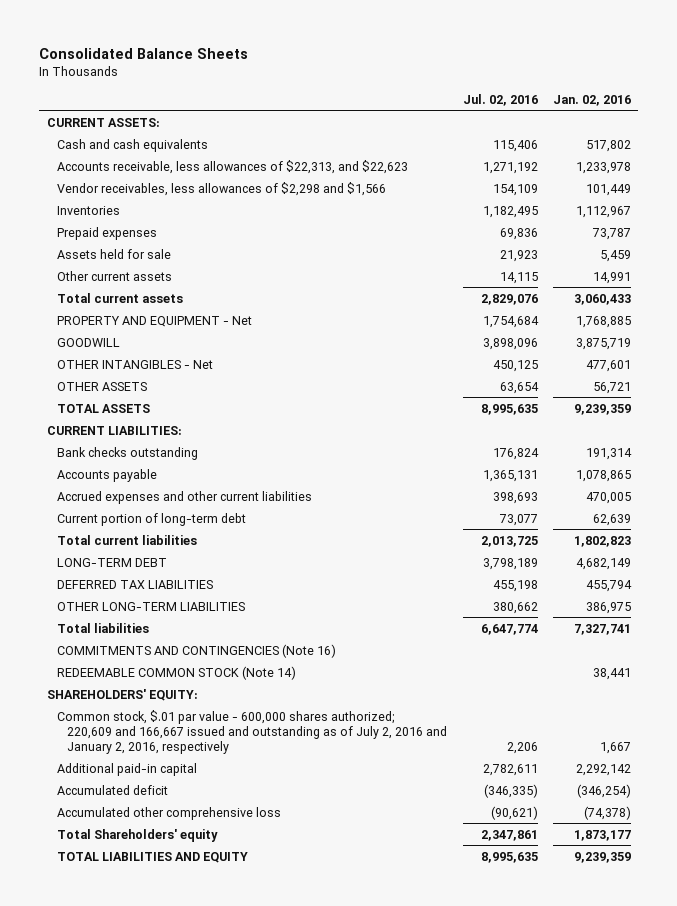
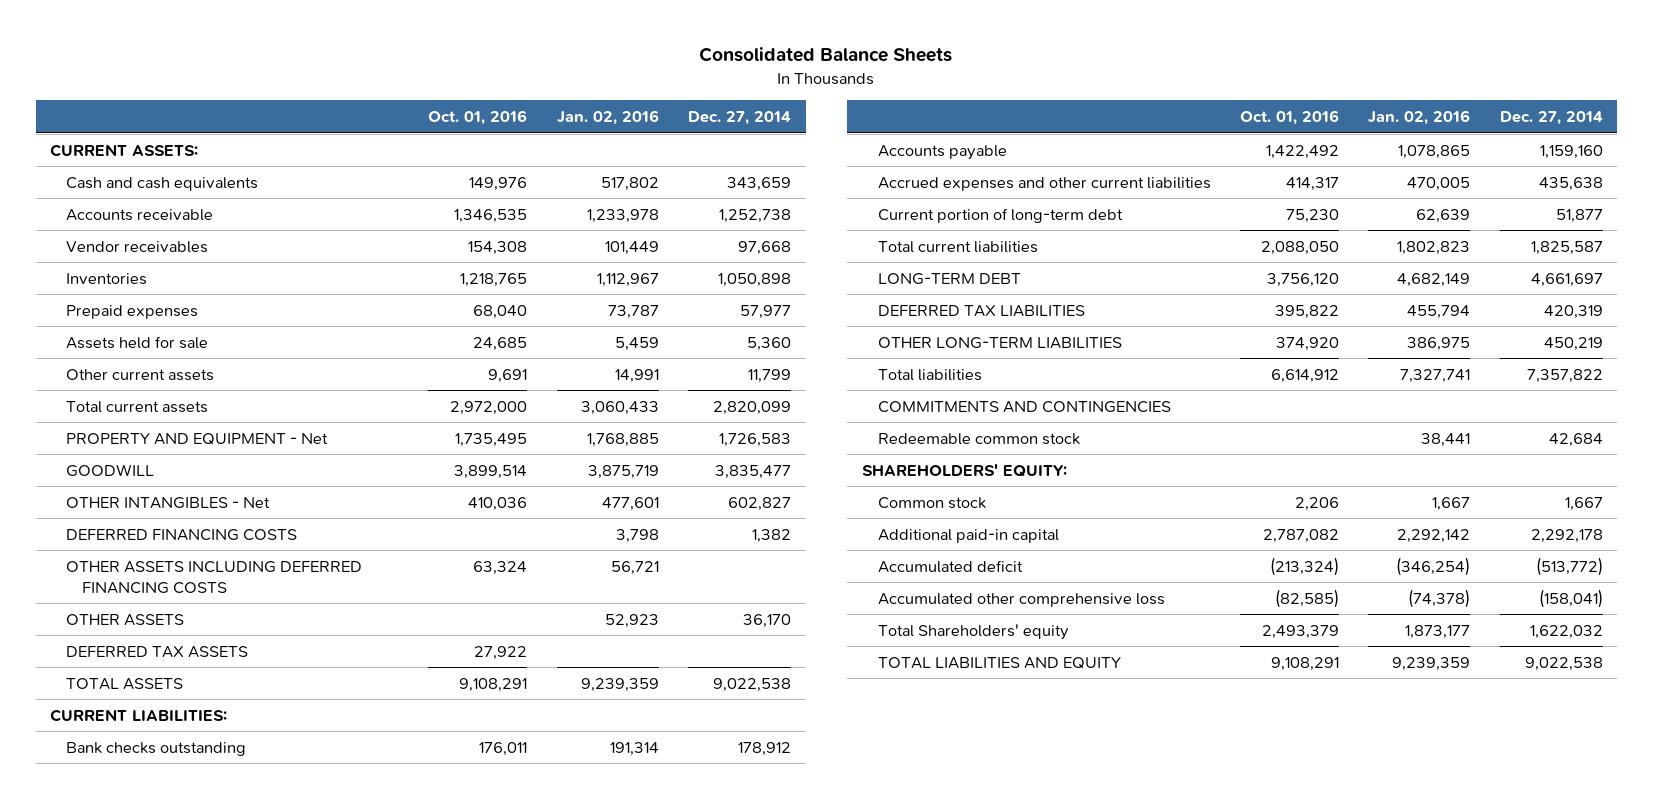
- | Jul. 02, 2016 | Jan. 02, 2016
+ | Oct. 01, 2016 | Jan. 02, 2016 | Dec. 27, 2014
- Accounts receivable, less allowances of $22,313, and $22,623 | 1,271,192 | 1,233,978
- Vendor receivables, less allowances of $2,298 and $1,566 | 154,109 | 101,449
+ Accounts receivable | 1,346,535 | 1,233,978 | 1,252,738
+ Vendor receivables | 154,308 | 101,449 | 97,668
- OTHER ASSETS | 63,654 | 56,721
+ DEFERRED FINANCING COSTS | | 3,798 | 1,382
+ OTHER ASSETS INCLUDING DEFERRED FINANCING COSTS | 63,324 | 56,721 |
+ OTHER ASSETS | | 52,923 | 36,170
+ DEFERRED TAX ASSETS | 27,922 | |
- COMMITMENTS AND CONTINGENCIES (Note 16)
- REDEEMABLE COMMON STOCK (Note 14) | | 38,441
+ COMMITMENTS AND CONTINGENCIES
+ Redeemable common stock | | 38,441 | 42,684
- Common stock, $.01 par value - 600,000 shares authorized; 220,609 and 166,667 issued and outstanding as of July 2, 2016 and January 2, 2016, respectively | 2,206 | 1,667
+ Common stock | 2,206 | 1,667 | 1,667

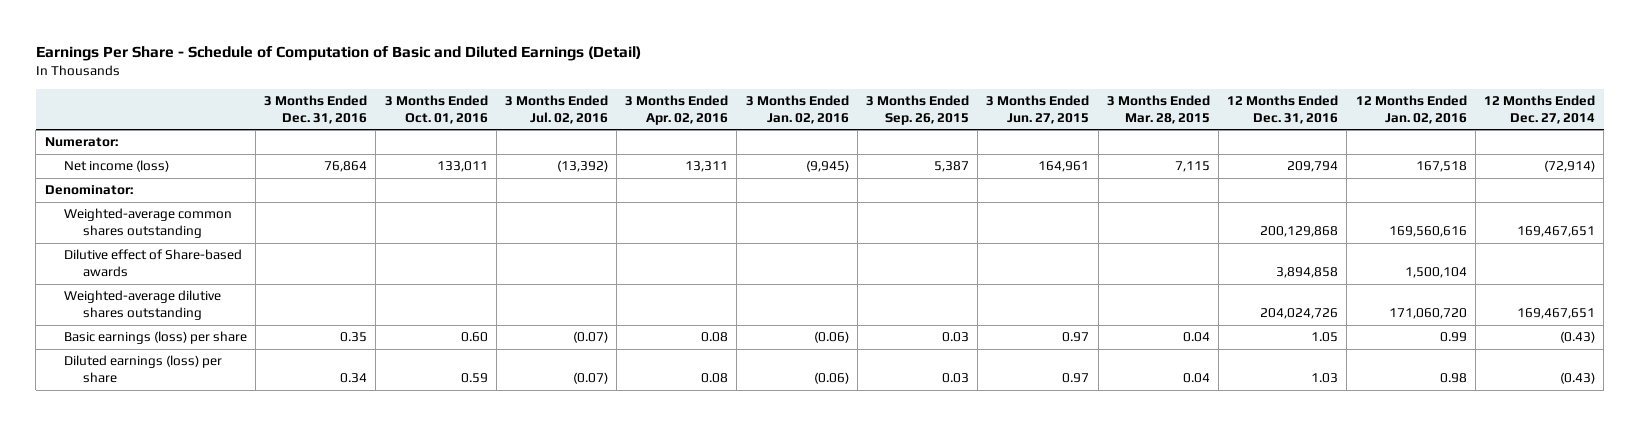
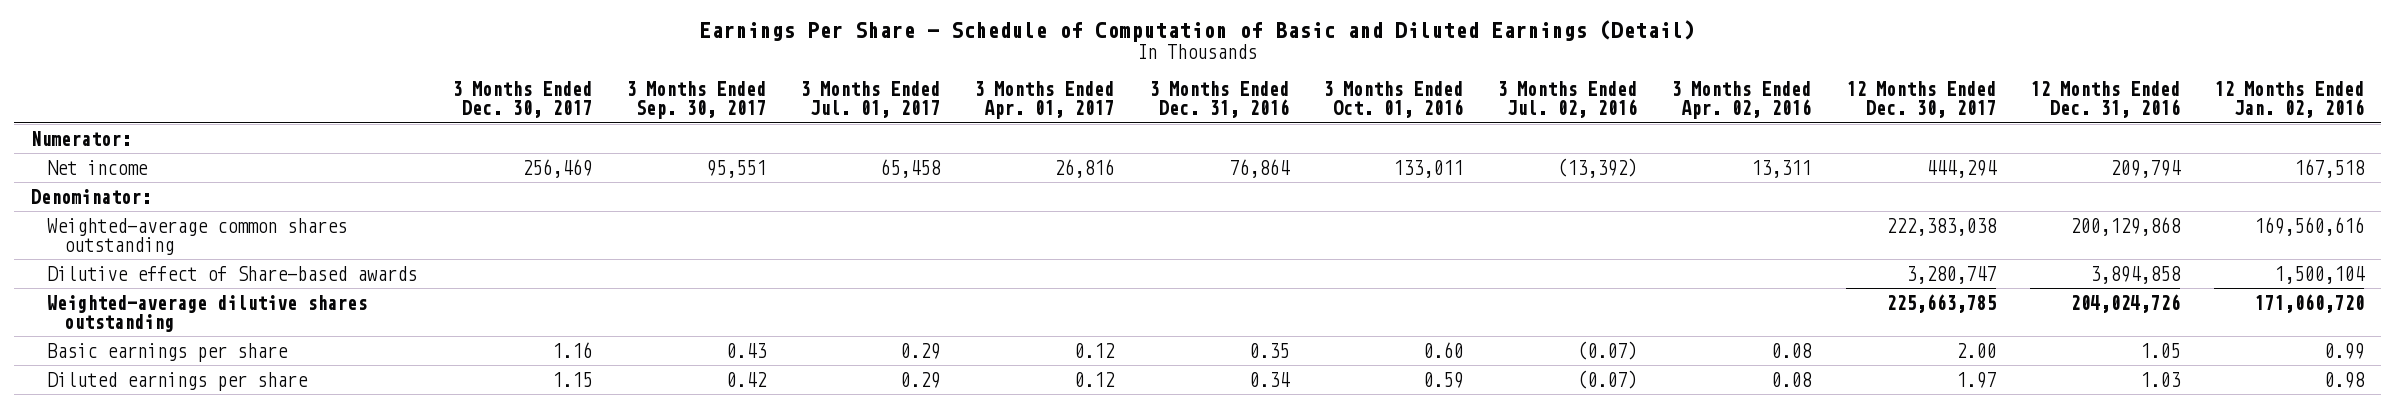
- | 3 Months Ended Dec. 31, 2016 | 3 Months Ended Oct. 01, 2016 | 3 Months Ended Jul. 02, 2016 | 3 Months Ended Apr. 02, 2016 | 3 Months Ended Jan. 02, 2016 | 3 Months Ended Sep. 26, 2015 | 3 Months Ended Jun. 27, 2015 | 3 Months Ended Mar. 28, 2015 | 12 Months Ended Dec. 31, 2016 | 12 Months Ended Jan. 02, 2016 | 12 Months Ended Dec. 27, 2014
+ | 3 Months Ended Dec. 30, 2017 | 3 Months Ended Sep. 30, 2017 | 3 Months Ended Jul. 01, 2017 | 3 Months Ended Apr. 01, 2017 | 3 Months Ended Dec. 31, 2016 | 3 Months Ended Oct. 01, 2016 | 3 Months Ended Jul. 02, 2016 | 3 Months Ended Apr. 02, 2016 | 12 Months Ended Dec. 30, 2017 | 12 Months Ended Dec. 31, 2016 | 12 Months Ended Jan. 02, 2016
- Net income (loss) | 76,864 | 133,011 | (13,392) | 13,311 | (9,945) | 5,387 | 164,961 | 7,115 | 209,794 | 167,518 | (72,914)
+ Net income | 256,469 | 95,551 | 65,458 | 26,816 | 76,864 | 133,011 | (13,392) | 13,311 | 444,294 | 209,794 | 167,518
- Basic earnings (loss) per share | 0.35 | 0.60 | (0.07) | 0.08 | (0.06) | 0.03 | 0.97 | 0.04 | 1.05 | 0.99 | (0.43)
- Diluted earnings (loss) per share | 0.34 | 0.59 | (0.07) | 0.08 | (0.06) | 0.03 | 0.97 | 0.04 | 1.03 | 0.98 | (0.43)
+ Basic earnings per share | 1.16 | 0.43 | 0.29 | 0.12 | 0.35 | 0.60 | (0.07) | 0.08 | 2.00 | 1.05 | 0.99
+ Diluted earnings per share | 1.15 | 0.42 | 0.29 | 0.12 | 0.34 | 0.59 | (0.07) | 0.08 | 1.97 | 1.03 | 0.98

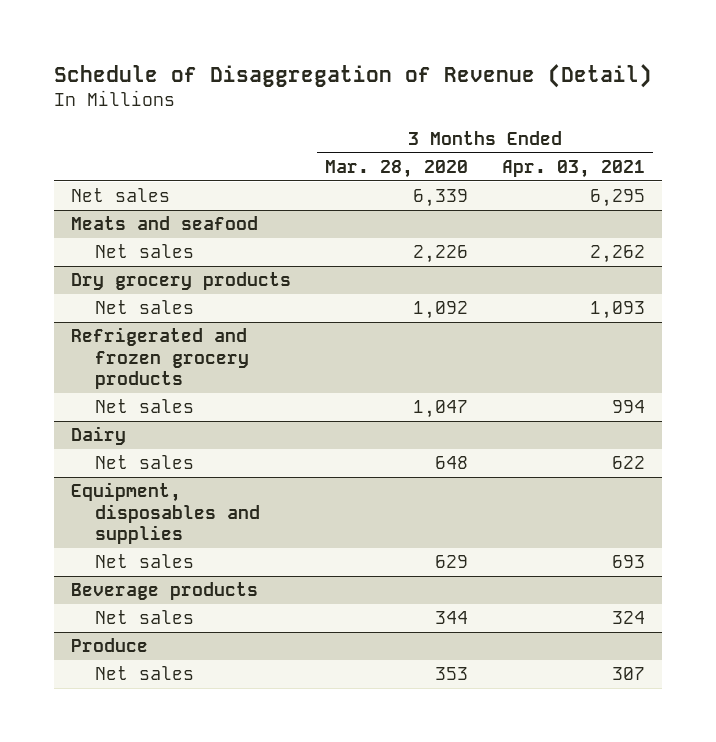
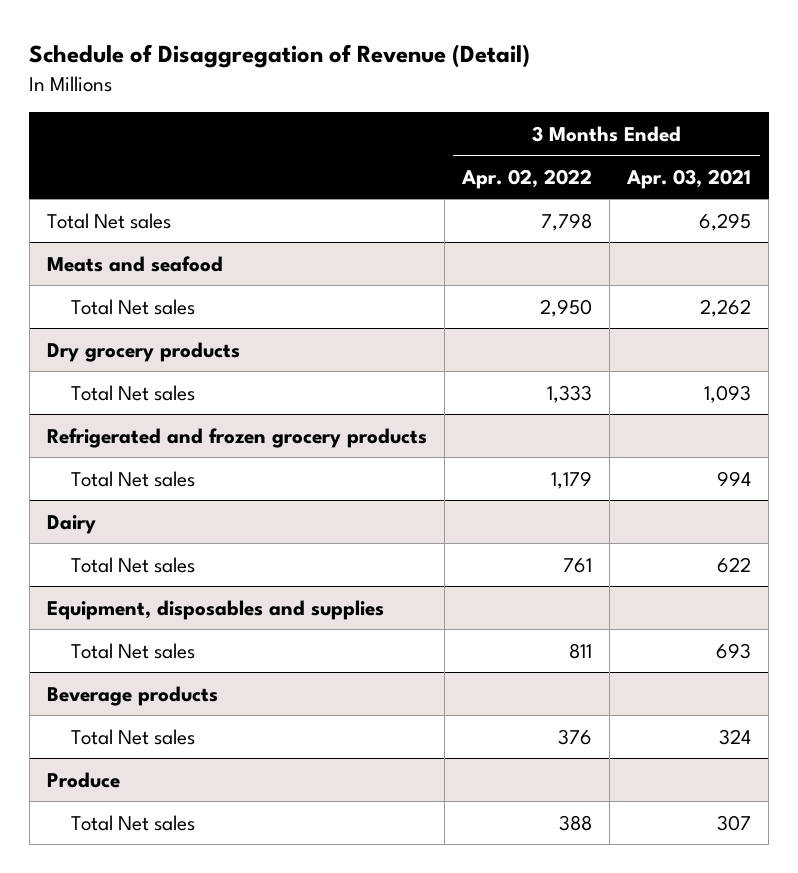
- | 3 Months Ended Mar. 28, 2020 | 3 Months Ended Apr. 03, 2021
+ | 3 Months Ended Apr. 02, 2022 | 3 Months Ended Apr. 03, 2021
- Net sales | 6,339 | 6,295
+ Total Net sales | 7,798 | 6,295
@ Meats and seafood
- Net sales | 2,226 | 2,262
+ Total Net sales | 2,950 | 2,262
@ Dry grocery products
- Net sales | 1,092 | 1,093
+ Total Net sales | 1,333 | 1,093
@ Refrigerated and frozen grocery products
- Net sales | 1,047 | 994
+ Total Net sales | 1,179 | 994
@ Dairy
- Net sales | 648 | 622
+ Total Net sales | 761 | 622
@ Equipment, disposables and supplies
- Net sales | 629 | 693
+ Total Net sales | 811 | 693
@ Beverage products
- Net sales | 344 | 324
+ Total Net sales | 376 | 324
@ Produce
- Net sales | 353 | 307
+ Total Net sales | 388 | 307

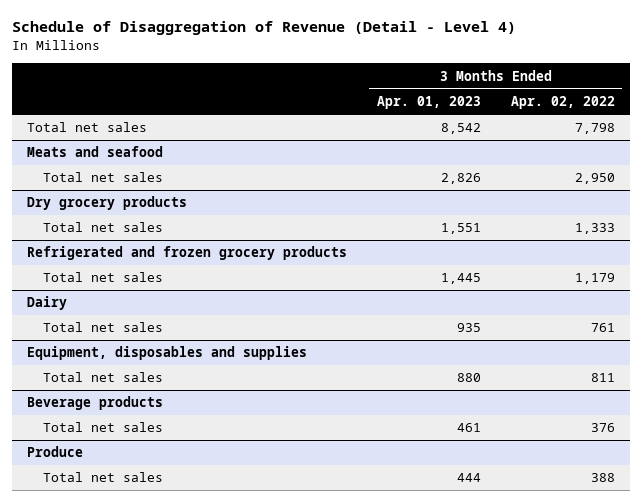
- Schedule of Disaggregation of Revenue (Detail)
+ Schedule of Disaggregation of Revenue (Detail - Level 4)
- | 3 Months Ended Apr. 02, 2022 | 3 Months Ended Apr. 03, 2021
+ | 3 Months Ended Apr. 01, 2023 | 3 Months Ended Apr. 02, 2022
- Total Net sales | 7,798 | 6,295
+ Total net sales | 8,542 | 7,798
@ Meats and seafood
- Total Net sales | 2,950 | 2,262
+ Total net sales | 2,826 | 2,950
@ Dry grocery products
- Total Net sales | 1,333 | 1,093
+ Total net sales | 1,551 | 1,333
@ Refrigerated and frozen grocery products
- Total Net sales | 1,179 | 994
+ Total net sales | 1,445 | 1,179
@ Dairy
- Total Net sales | 761 | 622
+ Total net sales | 935 | 761
@ Equipment, disposables and supplies
- Total Net sales | 811 | 693
+ Total net sales | 880 | 811
@ Beverage products
- Total Net sales | 376 | 324
+ Total net sales | 461 | 376
@ Produce
- Total Net sales | 388 | 307
+ Total net sales | 444 | 388

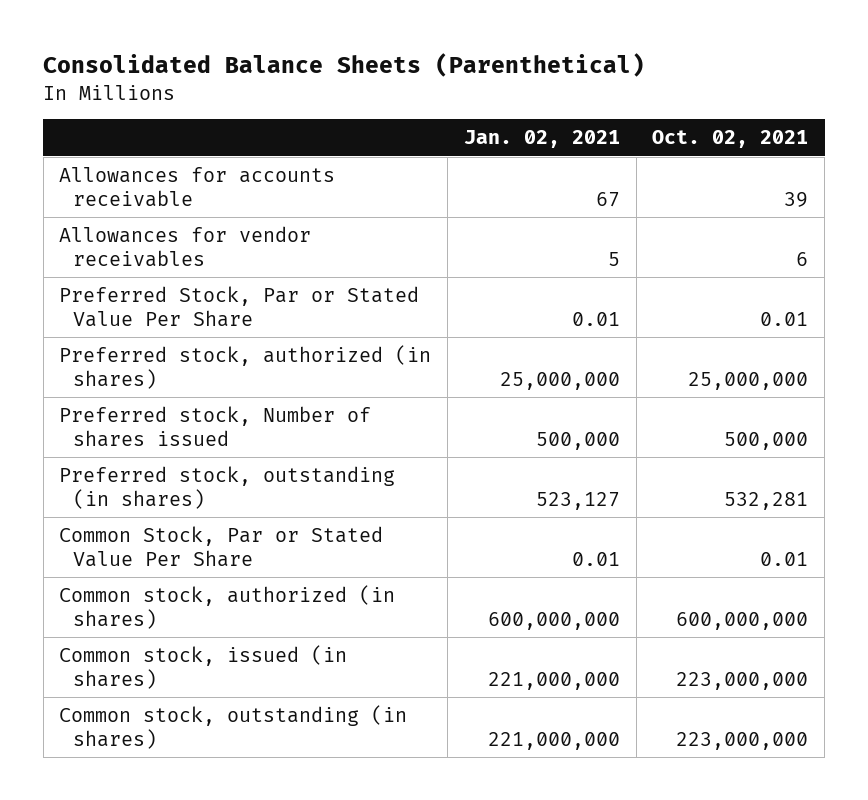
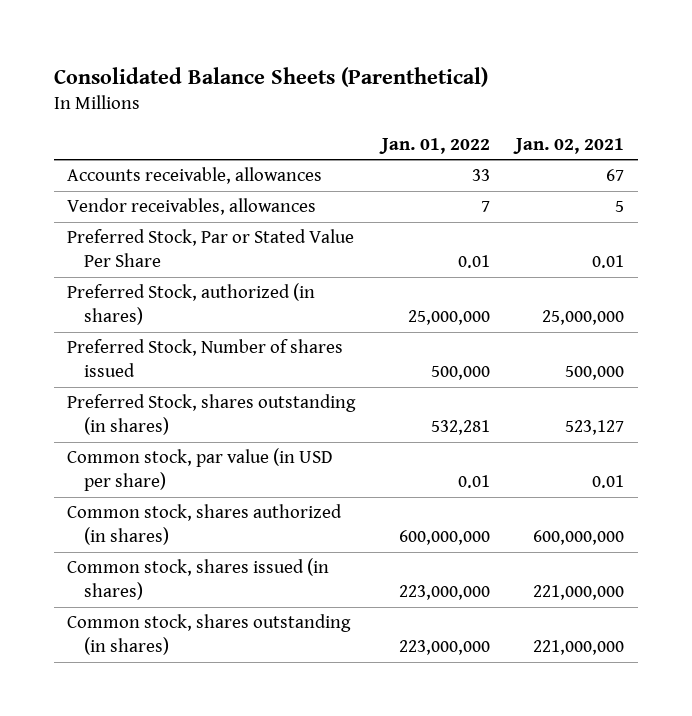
- | Jan. 02, 2021 | Oct. 02, 2021
+ | Jan. 01, 2022 | Jan. 02, 2021
- Allowances for accounts receivable | 67 | 39
- Allowances for vendor receivables | 5 | 6
+ Accounts receivable, allowances | 33 | 67
+ Vendor receivables, allowances | 7 | 5
- Preferred stock, authorized (in shares) | 25,000,000 | 25,000,000
- Preferred stock, Number of shares issued | 500,000 | 500,000
- Preferred stock, outstanding (in shares) | 523,127 | 532,281
- Common Stock, Par or Stated Value Per Share | 0.01 | 0.01
- Common stock, authorized (in shares) | 600,000,000 | 600,000,000
- Common stock, issued (in shares) | 221,000,000 | 223,000,000
- Common stock, outstanding (in shares) | 221,000,000 | 223,000,000
+ Preferred Stock, authorized (in shares) | 25,000,000 | 25,000,000
+ Preferred Stock, Number of shares issued | 500,000 | 500,000
+ Preferred Stock, shares outstanding (in shares) | 532,281 | 523,127
+ Common stock, par value (in USD per share) | 0.01 | 0.01
+ Common stock, shares authorized (in shares) | 600,000,000 | 600,000,000
+ Common stock, shares issued (in shares) | 223,000,000 | 221,000,000
+ Common stock, shares outstanding (in shares) | 223,000,000 | 221,000,000

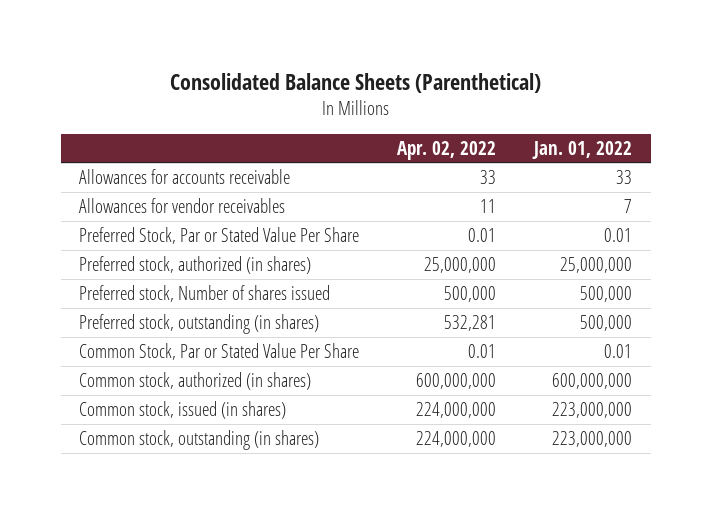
- | Jan. 01, 2022 | Jan. 02, 2021
+ | Apr. 02, 2022 | Jan. 01, 2022
- Accounts receivable, allowances | 33 | 67
- Vendor receivables, allowances | 7 | 5
+ Allowances for accounts receivable | 33 | 33
+ Allowances for vendor receivables | 11 | 7
- Preferred Stock, authorized (in shares) | 25,000,000 | 25,000,000
- Preferred Stock, Number of shares issued | 500,000 | 500,000
- Preferred Stock, shares outstanding (in shares) | 532,281 | 523,127
- Common stock, par value (in USD per share) | 0.01 | 0.01
- Common stock, shares authorized (in shares) | 600,000,000 | 600,000,000
- Common stock, shares issued (in shares) | 223,000,000 | 221,000,000
- Common stock, shares outstanding (in shares) | 223,000,000 | 221,000,000
+ Preferred stock, authorized (in shares) | 25,000,000 | 25,000,000
+ Preferred stock, Number of shares issued | 500,000 | 500,000
+ Preferred stock, outstanding (in shares) | 532,281 | 500,000
+ Common Stock, Par or Stated Value Per Share | 0.01 | 0.01
+ Common stock, authorized (in shares) | 600,000,000 | 600,000,000
+ Common stock, issued (in shares) | 224,000,000 | 223,000,000
+ Common stock, outstanding (in shares) | 224,000,000 | 223,000,000

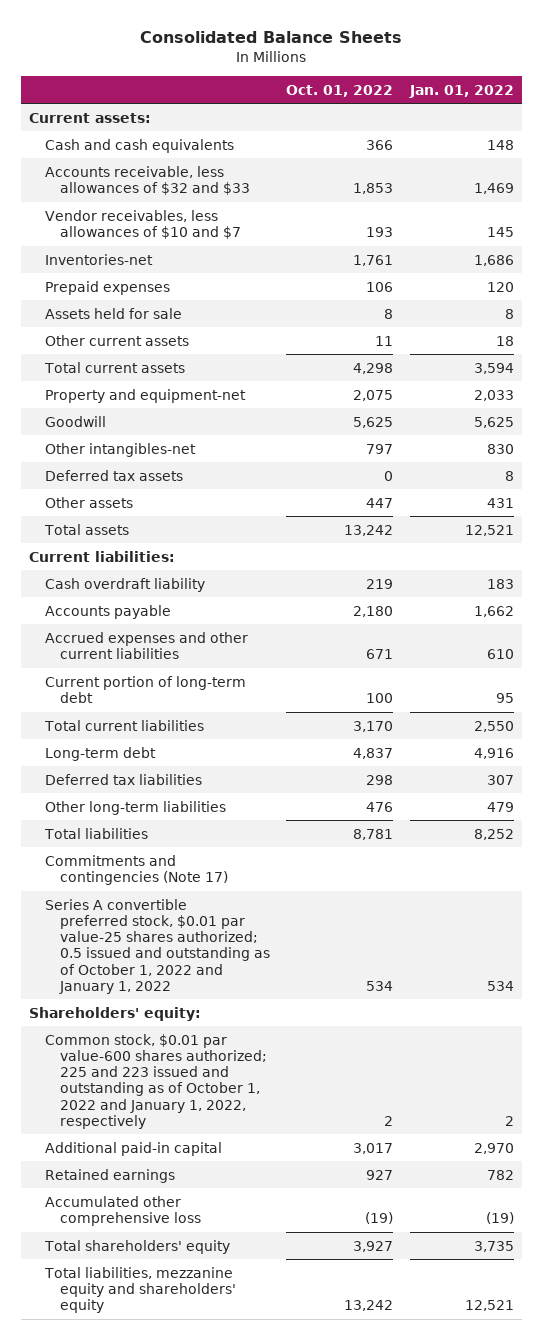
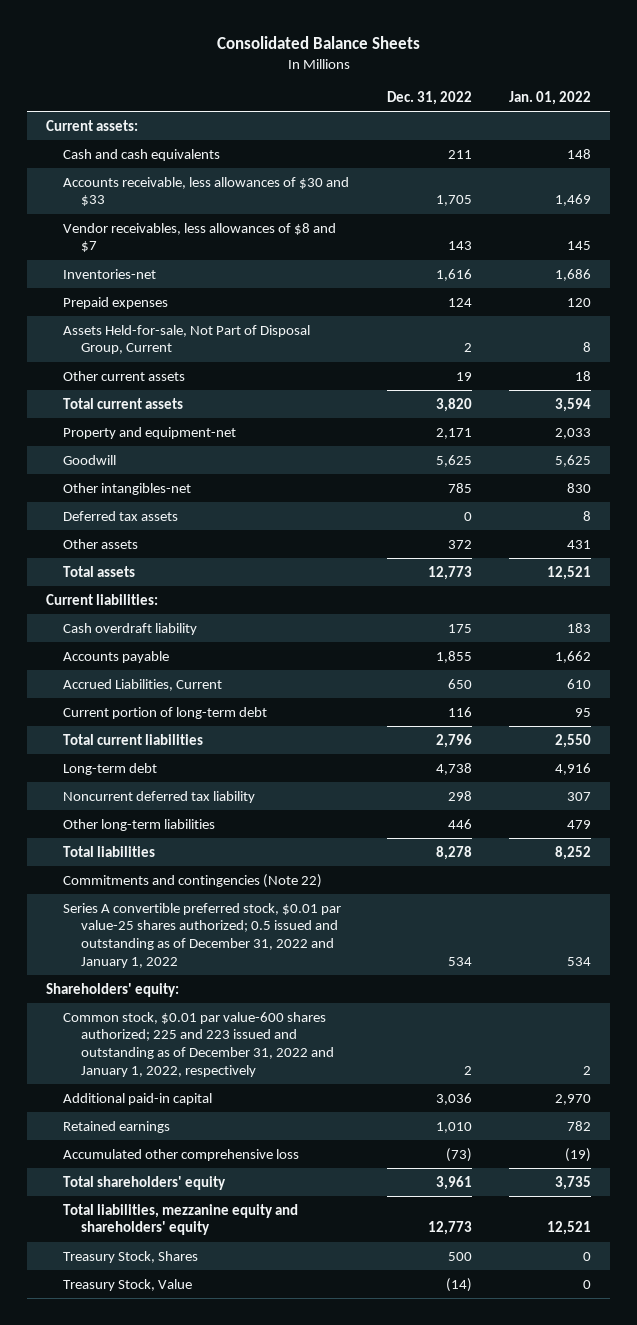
- | Oct. 01, 2022 | Jan. 01, 2022
+ | Dec. 31, 2022 | Jan. 01, 2022
- Accounts receivable, less allowances of $32 and $33 | 1,853 | 1,469
- Vendor receivables, less allowances of $10 and $7 | 193 | 145
+ Accounts receivable, less allowances of $30 and $33 | 1,705 | 1,469
+ Vendor receivables, less allowances of $8 and $7 | 143 | 145
- Assets held for sale | 8 | 8
+ Assets Held-for-sale, Not Part of Disposal Group, Current | 2 | 8
- Accrued expenses and other current liabilities | 671 | 610
+ Accrued Liabilities, Current | 650 | 610
- Deferred tax liabilities | 298 | 307
+ Noncurrent deferred tax liability | 298 | 307
- Commitments and contingencies (Note 17)
- Series A convertible preferred stock, $0.01 par value-25 shares authorized; 0.5 issued and outstanding as of October 1, 2022 and January 1, 2022 | 534 | 534
+ Commitments and contingencies (Note 22)
+ Series A convertible preferred stock, $0.01 par value-25 shares authorized; 0.5 issued and outstanding as of December 31, 2022 and January 1, 2022 | 534 | 534
- Common stock, $0.01 par value-600 shares authorized; 225 and 223 issued and outstanding as of October 1, 2022 and January 1, 2022, respectively | 2 | 2
+ Common stock, $0.01 par value-600 shares authorized; 225 and 223 issued and outstanding as of December 31, 2022 and January 1, 2022, respectively | 2 | 2
+ Treasury Stock, Shares | 500 | 0
+ Treasury Stock, Value | (14) | 0

